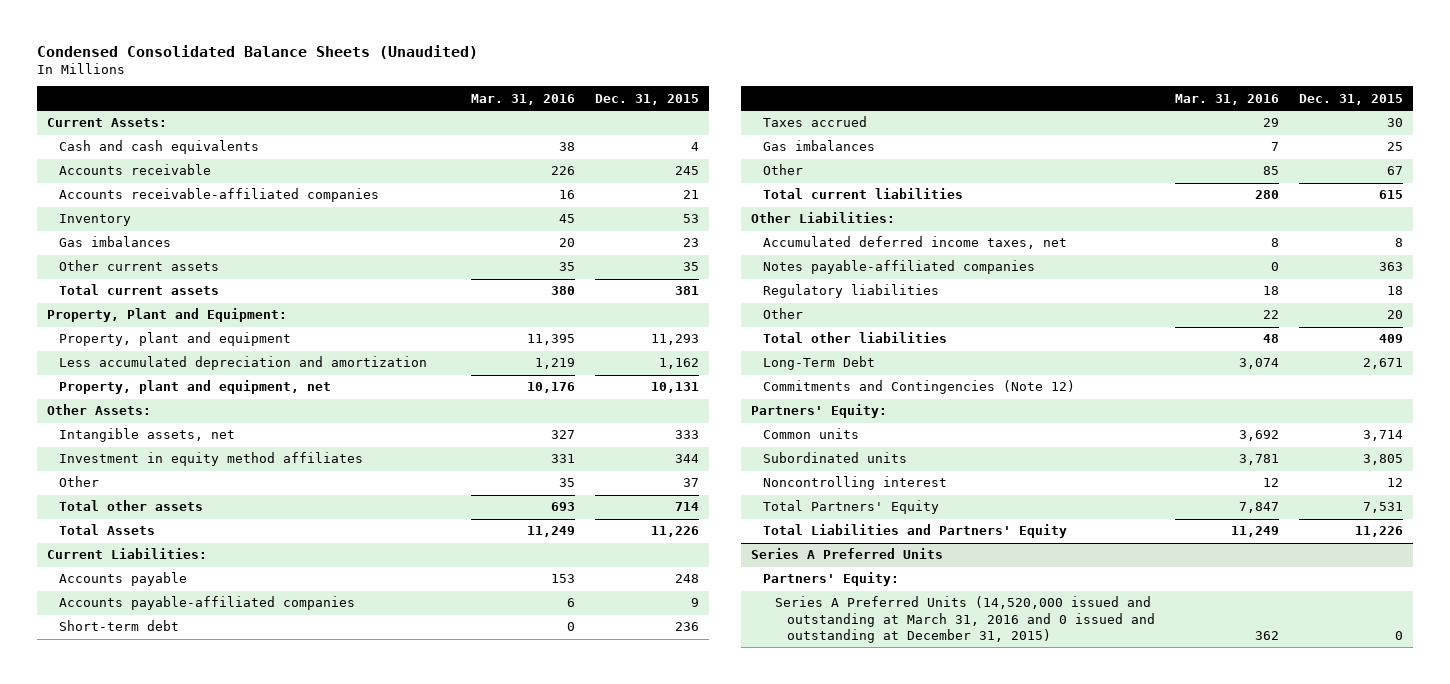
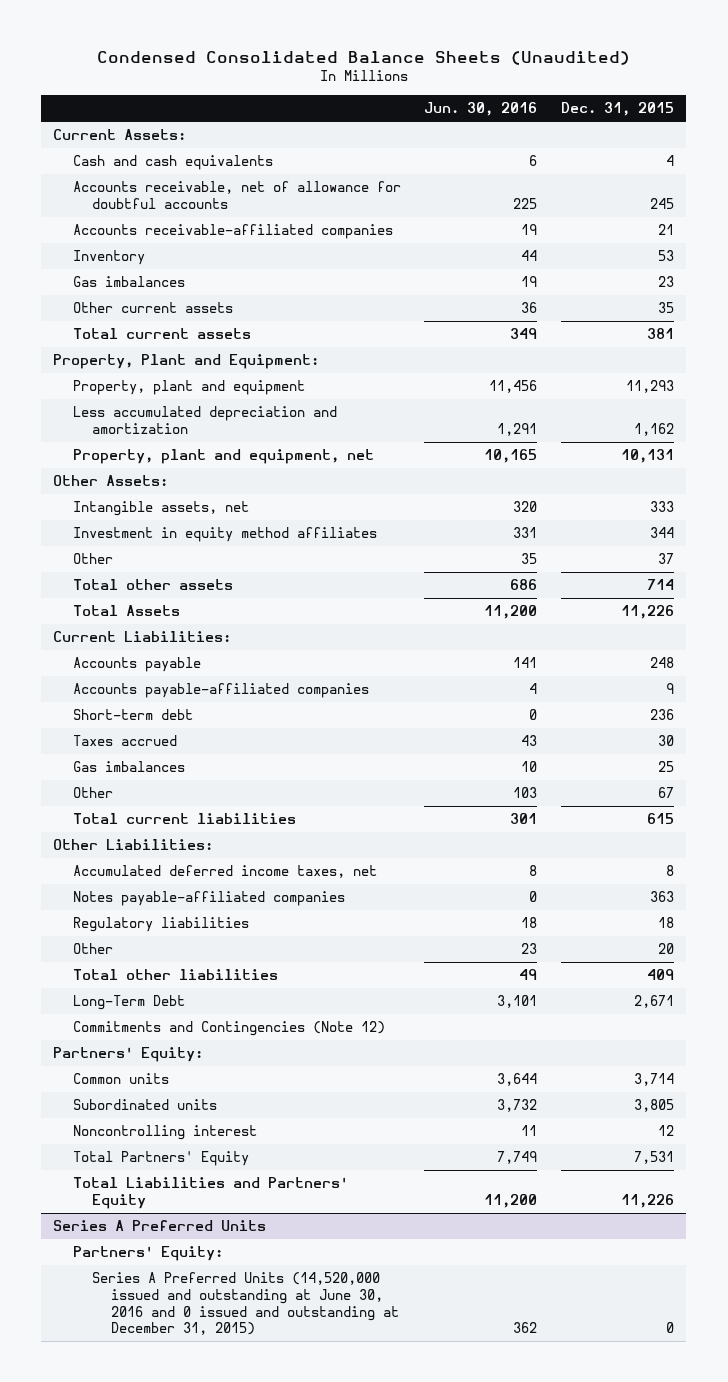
- | Mar. 31, 2016 | Dec. 31, 2015
+ | Jun. 30, 2016 | Dec. 31, 2015
- Accounts receivable | 226 | 245
+ Accounts receivable, net of allowance for doubtful accounts | 225 | 245
@ Series A Preferred Units
- Series A Preferred Units (14,520,000 issued and outstanding at March 31, 2016 and 0 issued and outstanding at December 31, 2015) | 362 | 0
+ Series A Preferred Units (14,520,000 issued and outstanding at June 30, 2016 and 0 issued and outstanding at December 31, 2015) | 362 | 0

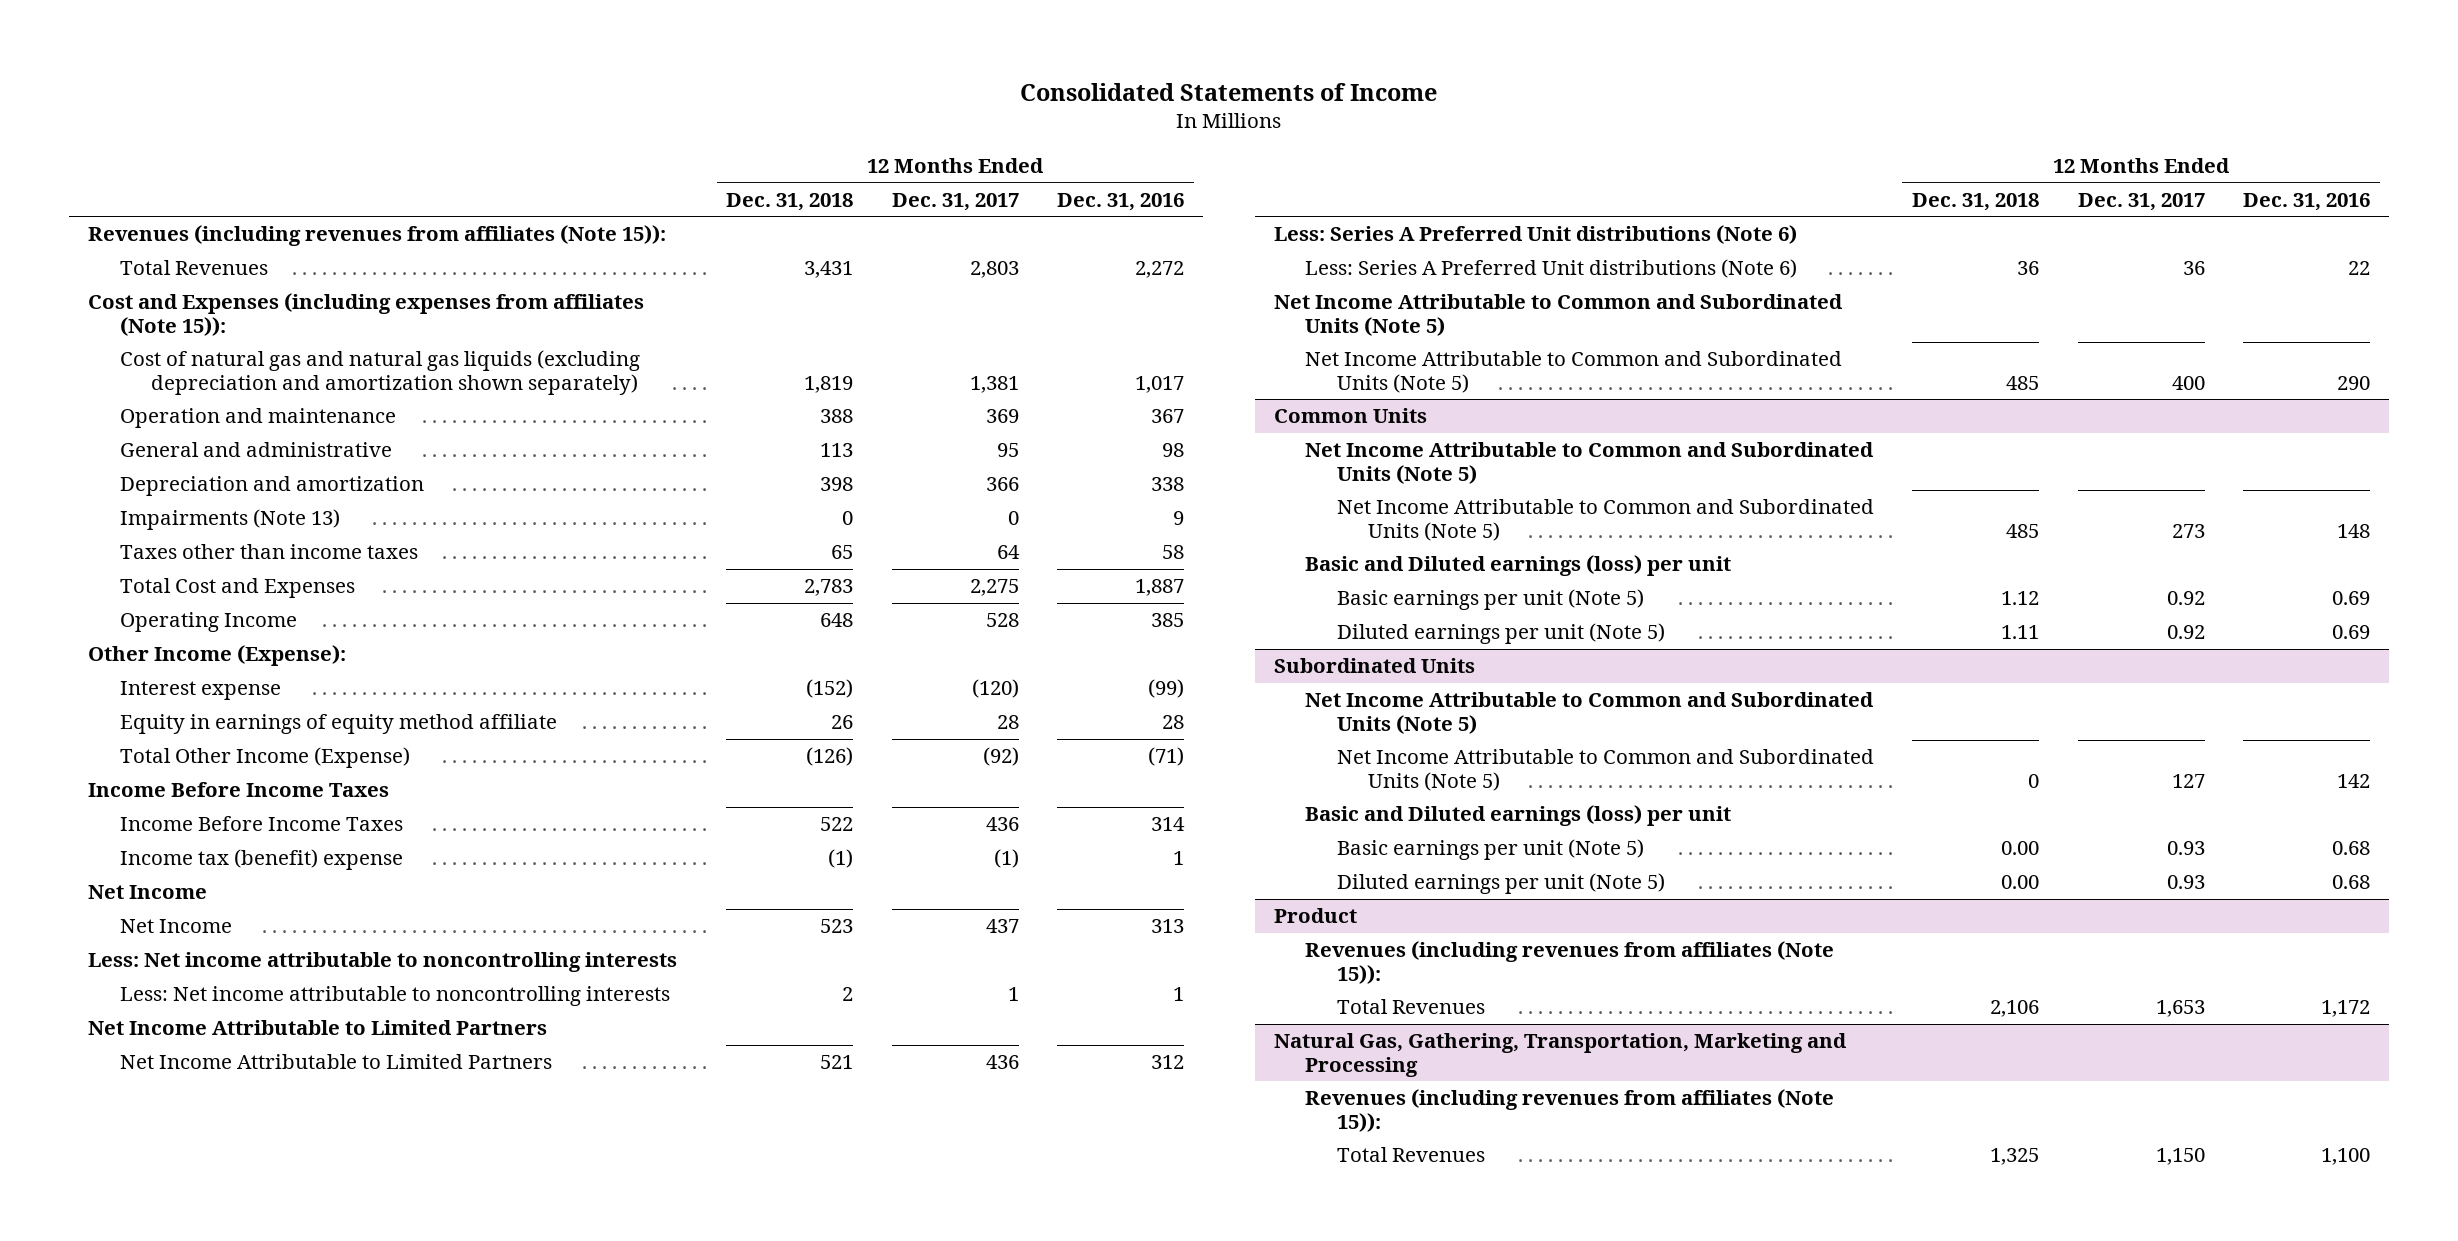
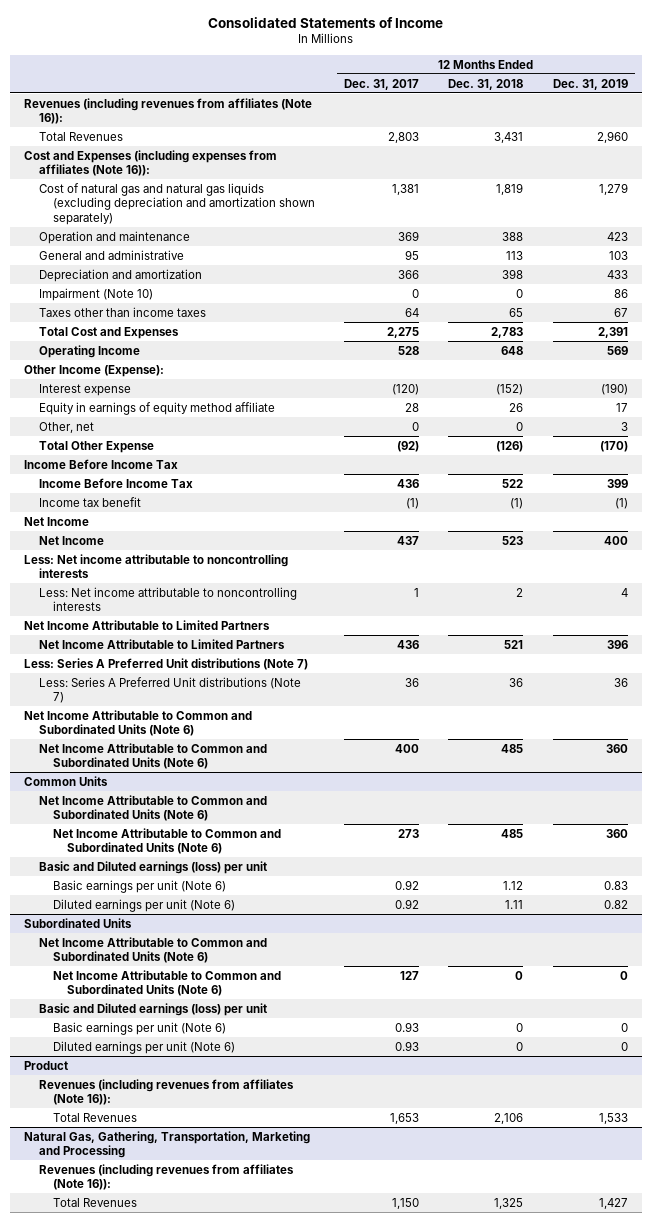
- | 12 Months Ended Dec. 31, 2018 | 12 Months Ended Dec. 31, 2017 | 12 Months Ended Dec. 31, 2016
+ | 12 Months Ended Dec. 31, 2017 | 12 Months Ended Dec. 31, 2018 | 12 Months Ended Dec. 31, 2019
- Revenues (including revenues from affiliates (Note 15)):
+ Revenues (including revenues from affiliates (Note 16)):
- Cost and Expenses (including expenses from affiliates (Note 15)):
+ Cost and Expenses (including expenses from affiliates (Note 16)):
- Impairments (Note 13) | 0 | 0 | 9
+ Impairment (Note 10) | 0 | 0 | 86
- Total Other Income (Expense) | (126) | (92) | (71)
- Income Before Income Taxes
- Income Before Income Taxes | 522 | 436 | 314
- Income tax (benefit) expense | (1) | (1) | 1
+ Other, net | 0 | 0 | 3
+ Total Other Expense | (92) | (126) | (170)
+ Income Before Income Tax
+ Income Before Income Tax | 436 | 522 | 399
+ Income tax benefit | (1) | (1) | (1)
- Less: Series A Preferred Unit distributions (Note 6)
- Less: Series A Preferred Unit distributions (Note 6) | 36 | 36 | 22
- Net Income Attributable to Common and Subordinated Units (Note 5)
- Net Income Attributable to Common and Subordinated Units (Note 5) | 485 | 400 | 290
+ Less: Series A Preferred Unit distributions (Note 7)
+ Less: Series A Preferred Unit distributions (Note 7) | 36 | 36 | 36
+ Net Income Attributable to Common and Subordinated Units (Note 6)
+ Net Income Attributable to Common and Subordinated Units (Note 6) | 400 | 485 | 360
@ Common Units
- Net Income Attributable to Common and Subordinated Units (Note 5)
- Net Income Attributable to Common and Subordinated Units (Note 5) | 485 | 273 | 148
+ Net Income Attributable to Common and Subordinated Units (Note 6)
+ Net Income Attributable to Common and Subordinated Units (Note 6) | 273 | 485 | 360
- Basic earnings per unit (Note 5) | 1.12 | 0.92 | 0.69
- Diluted earnings per unit (Note 5) | 1.11 | 0.92 | 0.69
+ Basic earnings per unit (Note 6) | 0.92 | 1.12 | 0.83
+ Diluted earnings per unit (Note 6) | 0.92 | 1.11 | 0.82
@ Subordinated Units
- Net Income Attributable to Common and Subordinated Units (Note 5)
- Net Income Attributable to Common and Subordinated Units (Note 5) | 0 | 127 | 142
+ Net Income Attributable to Common and Subordinated Units (Note 6)
+ Net Income Attributable to Common and Subordinated Units (Note 6) | 127 | 0 | 0
- Basic earnings per unit (Note 5) | 0.00 | 0.93 | 0.68
- Diluted earnings per unit (Note 5) | 0.00 | 0.93 | 0.68
+ Basic earnings per unit (Note 6) | 0.93 | 0 | 0
+ Diluted earnings per unit (Note 6) | 0.93 | 0 | 0
@ Product
- Revenues (including revenues from affiliates (Note 15)):
+ Revenues (including revenues from affiliates (Note 16)):
@ Natural Gas, Gathering, Transportation, Marketing and Processing
- Revenues (including revenues from affiliates (Note 15)):
+ Revenues (including revenues from affiliates (Note 16)):

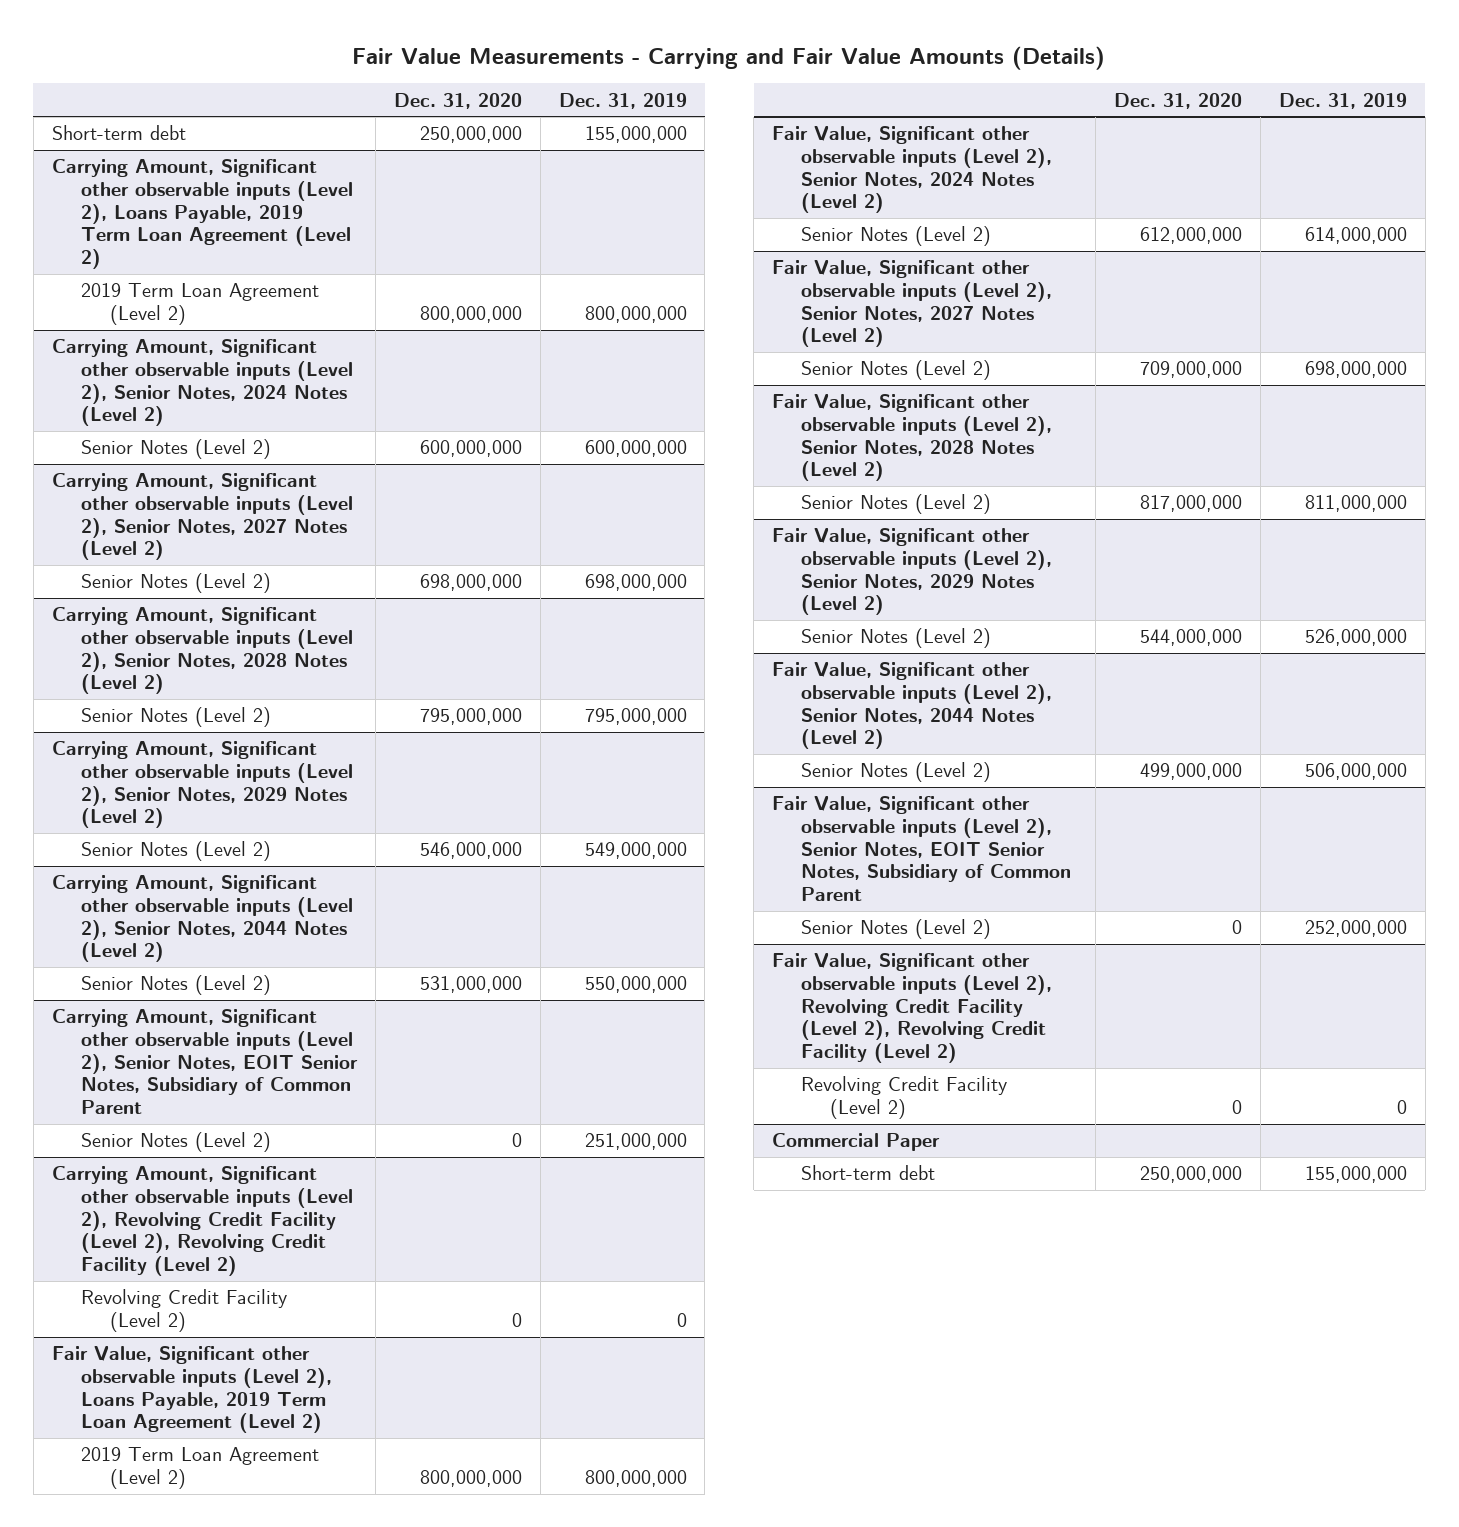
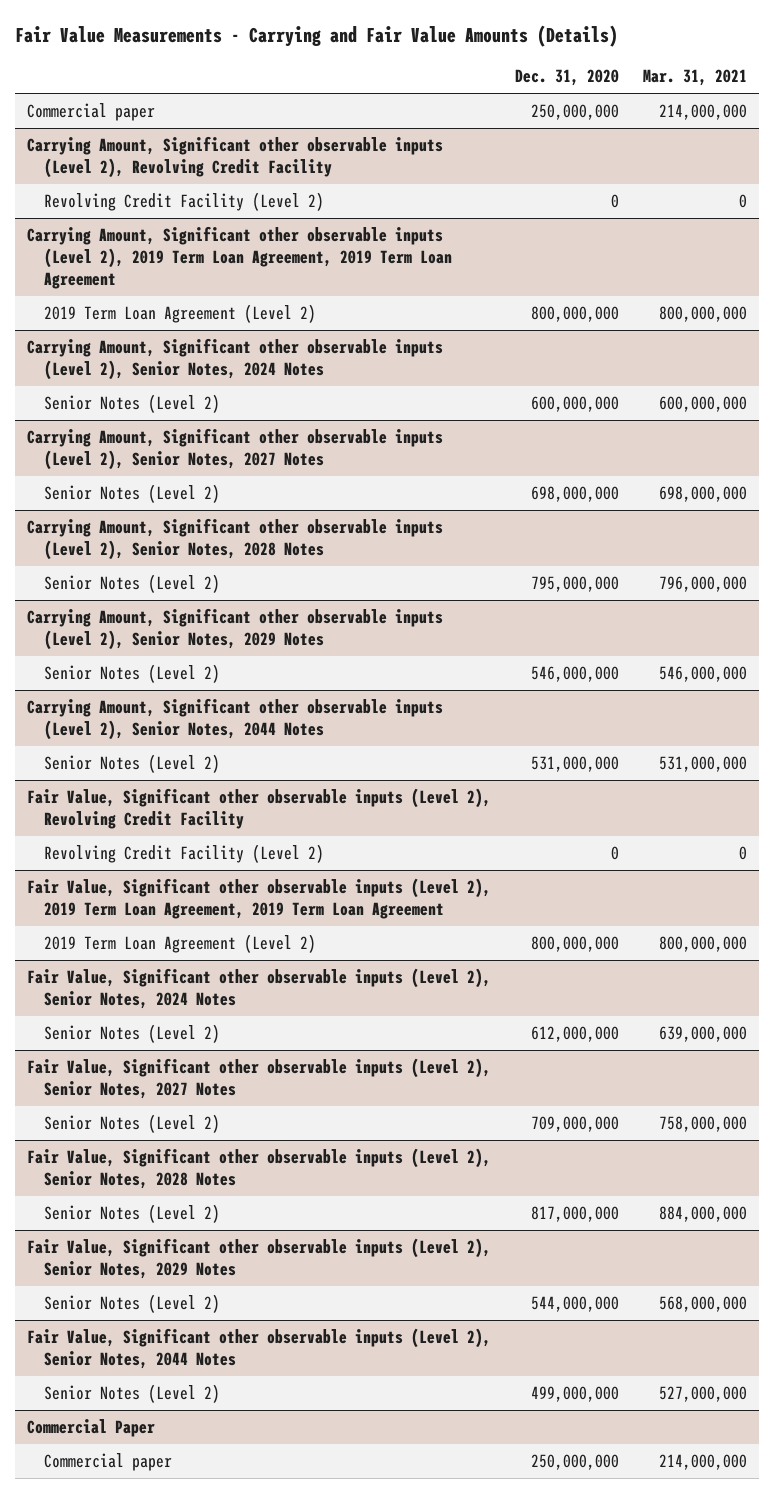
- | Dec. 31, 2020 | Dec. 31, 2019
+ | Dec. 31, 2020 | Mar. 31, 2021
- Short-term debt | 250,000,000 | 155,000,000
- Carrying Amount, Significant other observable inputs (Level 2), Loans Payable, 2019 Term Loan Agreement (Level 2)
+ Commercial paper | 250,000,000 | 214,000,000
+ Carrying Amount, Significant other observable inputs (Level 2), Revolving Credit Facility
+ Revolving Credit Facility (Level 2) | 0 | 0
+ Carrying Amount, Significant other observable inputs (Level 2), 2019 Term Loan Agreement, 2019 Term Loan Agreement
- Carrying Amount, Significant other observable inputs (Level 2), Senior Notes, 2024 Notes (Level 2)
+ Carrying Amount, Significant other observable inputs (Level 2), Senior Notes, 2024 Notes
- Carrying Amount, Significant other observable inputs (Level 2), Senior Notes, 2027 Notes (Level 2)
+ Carrying Amount, Significant other observable inputs (Level 2), Senior Notes, 2027 Notes
- Carrying Amount, Significant other observable inputs (Level 2), Senior Notes, 2028 Notes (Level 2)
+ Carrying Amount, Significant other observable inputs (Level 2), Senior Notes, 2028 Notes
- Carrying Amount, Significant other observable inputs (Level 2), Senior Notes, 2029 Notes (Level 2)
+ Carrying Amount, Significant other observable inputs (Level 2), Senior Notes, 2029 Notes
- Carrying Amount, Significant other observable inputs (Level 2), Senior Notes, 2044 Notes (Level 2)
+ Carrying Amount, Significant other observable inputs (Level 2), Senior Notes, 2044 Notes
- Carrying Amount, Significant other observable inputs (Level 2), Senior Notes, EOIT Senior Notes, Subsidiary of Common Parent
- Senior Notes (Level 2) | 0 | 251,000,000
- Carrying Amount, Significant other observable inputs (Level 2), Revolving Credit Facility (Level 2), Revolving Credit Facility (Level 2)
+ Fair Value, Significant other observable inputs (Level 2), Revolving Credit Facility
- Fair Value, Significant other observable inputs (Level 2), Loans Payable, 2019 Term Loan Agreement (Level 2)
+ Fair Value, Significant other observable inputs (Level 2), 2019 Term Loan Agreement, 2019 Term Loan Agreement
- Fair Value, Significant other observable inputs (Level 2), Senior Notes, 2024 Notes (Level 2)
+ Fair Value, Significant other observable inputs (Level 2), Senior Notes, 2024 Notes
- Fair Value, Significant other observable inputs (Level 2), Senior Notes, 2027 Notes (Level 2)
+ Fair Value, Significant other observable inputs (Level 2), Senior Notes, 2027 Notes
- Fair Value, Significant other observable inputs (Level 2), Senior Notes, 2028 Notes (Level 2)
+ Fair Value, Significant other observable inputs (Level 2), Senior Notes, 2028 Notes
- Fair Value, Significant other observable inputs (Level 2), Senior Notes, 2029 Notes (Level 2)
+ Fair Value, Significant other observable inputs (Level 2), Senior Notes, 2029 Notes
- Fair Value, Significant other observable inputs (Level 2), Senior Notes, 2044 Notes (Level 2)
+ Fair Value, Significant other observable inputs (Level 2), Senior Notes, 2044 Notes
- Fair Value, Significant other observable inputs (Level 2), Senior Notes, EOIT Senior Notes, Subsidiary of Common Parent
- Senior Notes (Level 2) | 0 | 252,000,000
- Fair Value, Significant other observable inputs (Level 2), Revolving Credit Facility (Level 2), Revolving Credit Facility (Level 2)
- Revolving Credit Facility (Level 2) | 0 | 0
@ Commercial Paper
- Short-term debt | 250,000,000 | 155,000,000
+ Commercial paper | 250,000,000 | 214,000,000

